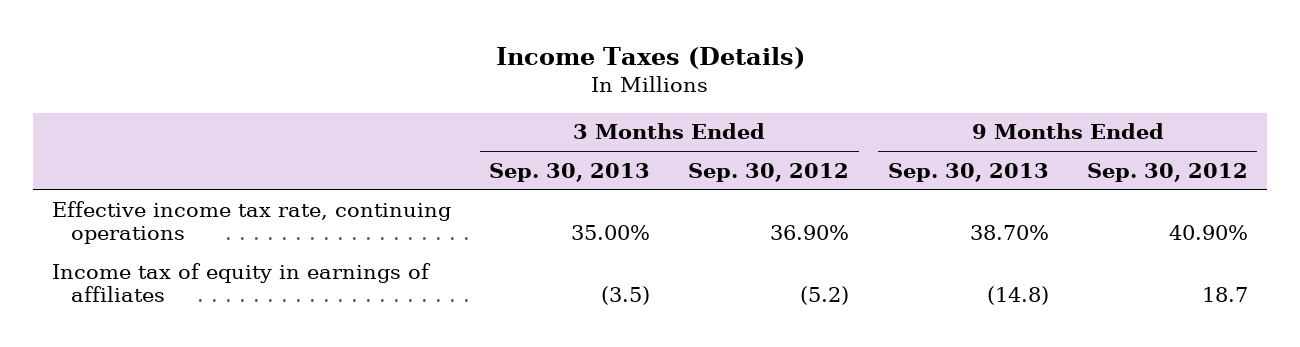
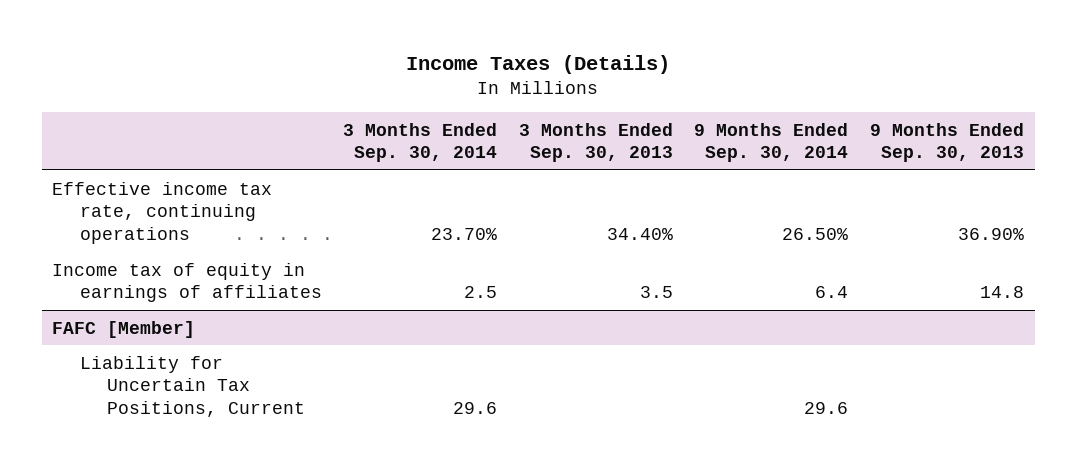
- | 3 Months Ended Sep. 30, 2013 | 3 Months Ended Sep. 30, 2012 | 9 Months Ended Sep. 30, 2013 | 9 Months Ended Sep. 30, 2012
+ | 3 Months Ended Sep. 30, 2014 | 3 Months Ended Sep. 30, 2013 | 9 Months Ended Sep. 30, 2014 | 9 Months Ended Sep. 30, 2013
- Effective income tax rate, continuing operations | 35.00% | 36.90% | 38.70% | 40.90%
- Income tax of equity in earnings of affiliates | (3.5) | (5.2) | (14.8) | 18.7
+ Effective income tax rate, continuing operations | 23.70% | 34.40% | 26.50% | 36.90%
+ Income tax of equity in earnings of affiliates | 2.5 | 3.5 | 6.4 | 14.8
+ FAFC [Member]
+ Liability for Uncertain Tax Positions, Current | 29.6 | | 29.6 |

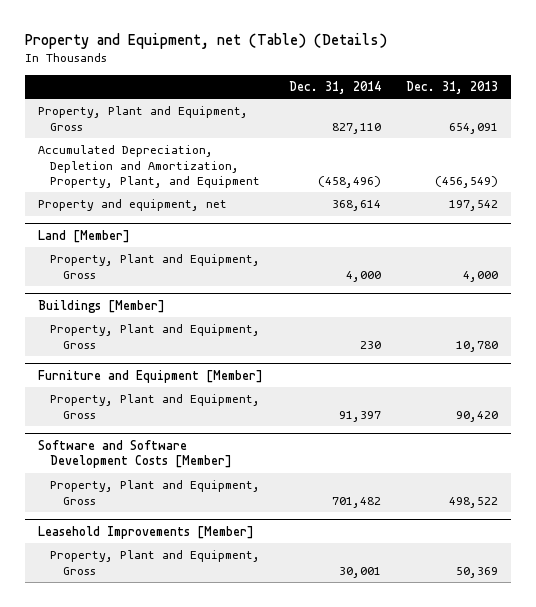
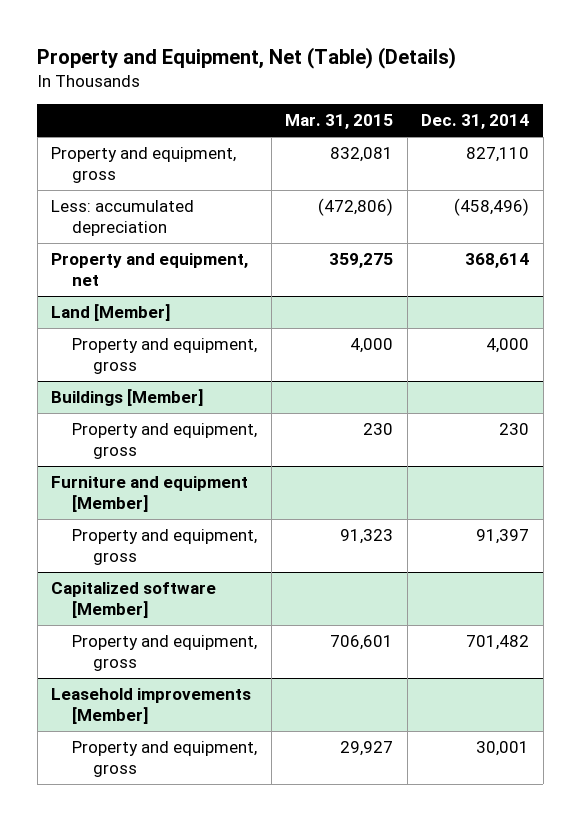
- Property and Equipment, net (Table) (Details)
+ Property and Equipment, Net (Table) (Details)
- | Dec. 31, 2014 | Dec. 31, 2013
+ | Mar. 31, 2015 | Dec. 31, 2014
- Property, Plant and Equipment, Gross | 827,110 | 654,091
- Accumulated Depreciation, Depletion and Amortization, Property, Plant, and Equipment | (458,496) | (456,549)
+ Property and equipment, gross | 832,081 | 827,110
+ Less: accumulated depreciation | (472,806) | (458,496)
@ Land [Member]
- Property, Plant and Equipment, Gross | 4,000 | 4,000
+ Property and equipment, gross | 4,000 | 4,000
@ Buildings [Member]
- Property, Plant and Equipment, Gross | 230 | 10,780
- Furniture and Equipment [Member]
- Property, Plant and Equipment, Gross | 91,397 | 90,420
- Software and Software Development Costs [Member]
- Property, Plant and Equipment, Gross | 701,482 | 498,522
- Leasehold Improvements [Member]
- Property, Plant and Equipment, Gross | 30,001 | 50,369
@ Buildings [Member]
+ Property and equipment, gross | 230 | 230
+ Furniture and equipment [Member]
+ Property and equipment, gross | 91,323 | 91,397
+ Capitalized software [Member]
+ Property and equipment, gross | 706,601 | 701,482
+ Leasehold improvements [Member]
+ Property and equipment, gross | 29,927 | 30,001

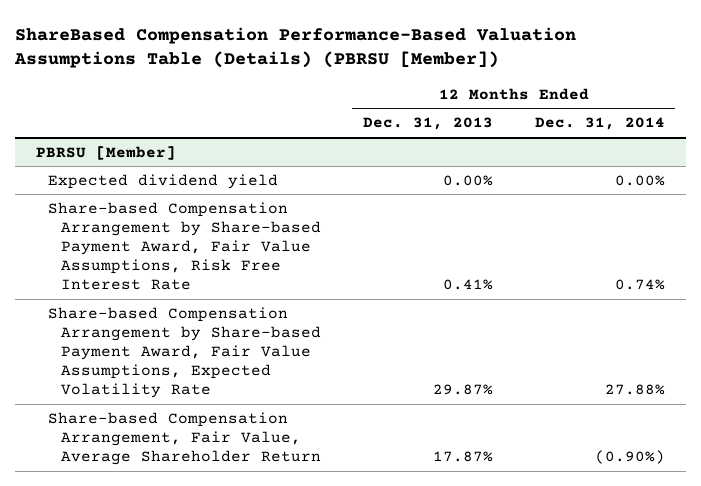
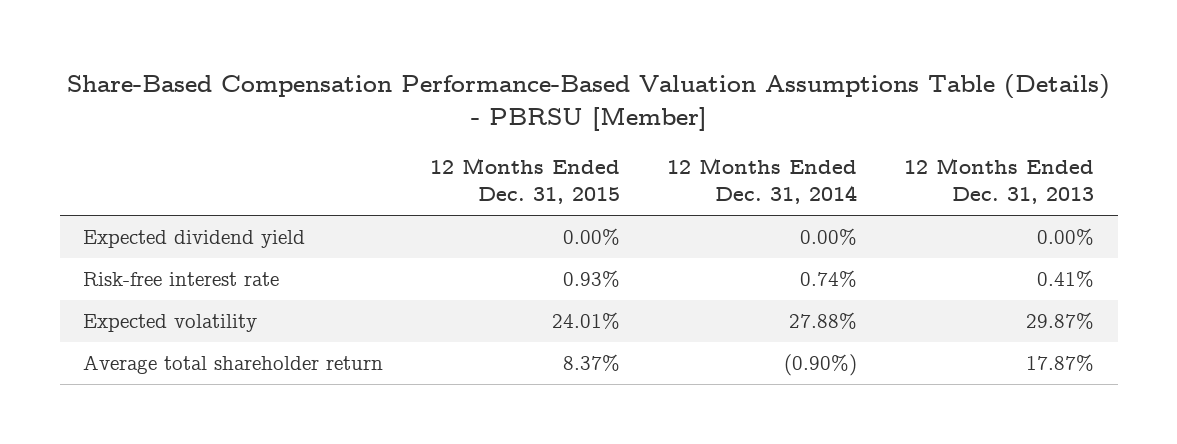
- ShareBased Compensation Performance-Based Valuation Assumptions Table (Details) (PBRSU [Member])
+ Share-Based Compensation Performance-Based Valuation Assumptions Table (Details) - PBRSU [Member]
- | 12 Months Ended Dec. 31, 2013 | 12 Months Ended Dec. 31, 2014
+ | 12 Months Ended Dec. 31, 2015 | 12 Months Ended Dec. 31, 2014 | 12 Months Ended Dec. 31, 2013
- PBRSU [Member]
- Share-based Compensation Arrangement by Share-based Payment Award, Fair Value Assumptions, Risk Free Interest Rate | 0.41% | 0.74%
- Share-based Compensation Arrangement by Share-based Payment Award, Fair Value Assumptions, Expected Volatility Rate | 29.87% | 27.88%
- Share-based Compensation Arrangement, Fair Value, Average Shareholder Return | 17.87% | (0.90%)
+ Risk-free interest rate | 0.93% | 0.74% | 0.41%
+ Expected volatility | 24.01% | 27.88% | 29.87%
+ Average total shareholder return | 8.37% | (0.90%) | 17.87%

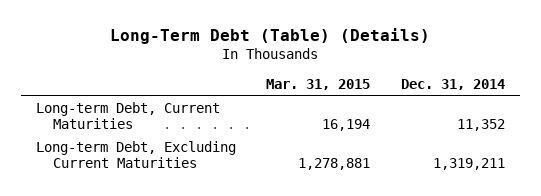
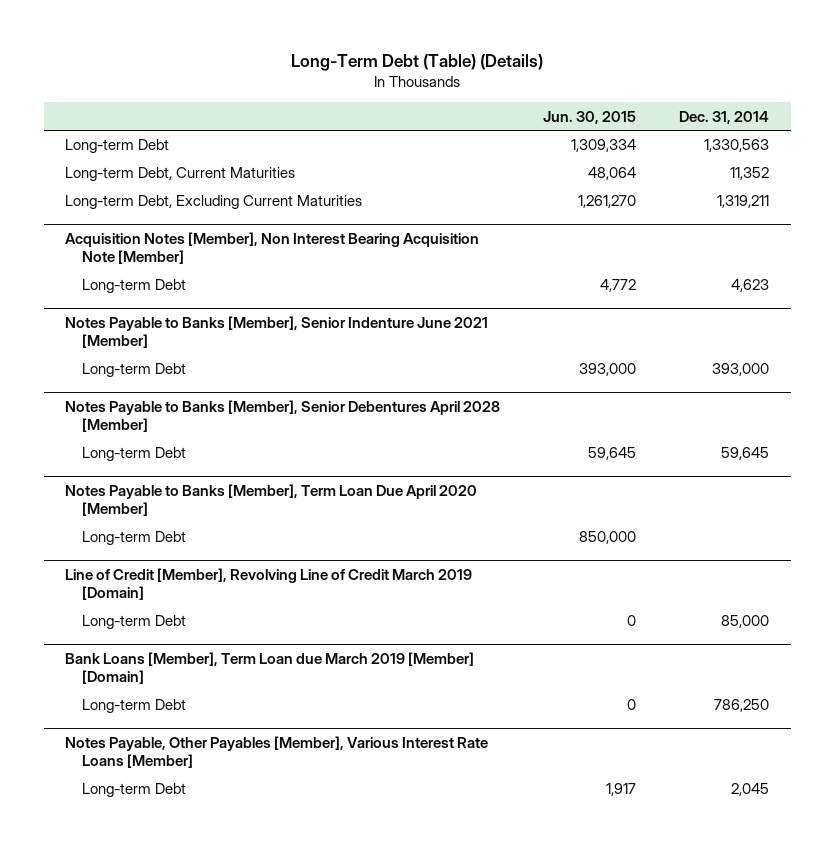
- | Mar. 31, 2015 | Dec. 31, 2014
+ | Jun. 30, 2015 | Dec. 31, 2014
+ Long-term Debt | 1,309,334 | 1,330,563
+ Acquisition Notes [Member], Non Interest Bearing Acquisition Note [Member]
+ Long-term Debt | 4,772 | 4,623
+ Notes Payable to Banks [Member], Senior Indenture June 2021 [Member]
+ Long-term Debt | 393,000 | 393,000
+ Notes Payable to Banks [Member], Senior Debentures April 2028 [Member]
+ Long-term Debt | 59,645 | 59,645
+ Notes Payable to Banks [Member], Term Loan Due April 2020 [Member]
+ Long-term Debt | 850,000 |
+ Line of Credit [Member], Revolving Line of Credit March 2019 [Domain]
+ Long-term Debt | 0 | 85,000
+ Bank Loans [Member], Term Loan due March 2019 [Member] [Domain]
+ Long-term Debt | 0 | 786,250
+ Notes Payable, Other Payables [Member], Various Interest Rate Loans [Member]
+ Long-term Debt | 1,917 | 2,045

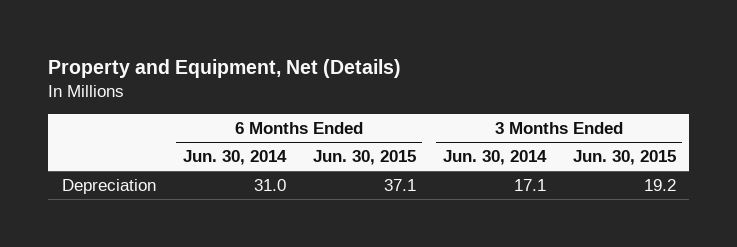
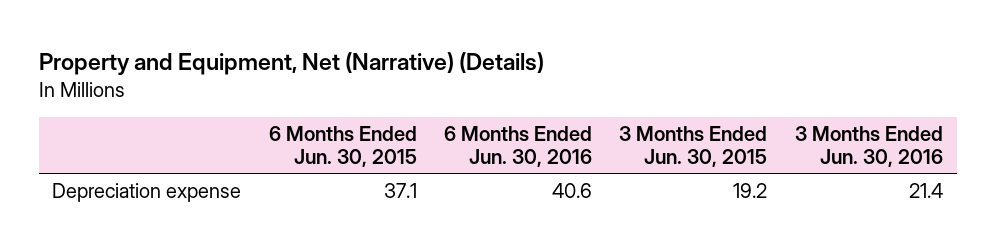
- Property and Equipment, Net (Details)
+ Property and Equipment, Net (Narrative) (Details)
- | 6 Months Ended Jun. 30, 2014 | 6 Months Ended Jun. 30, 2015 | 3 Months Ended Jun. 30, 2014 | 3 Months Ended Jun. 30, 2015
+ | 6 Months Ended Jun. 30, 2015 | 6 Months Ended Jun. 30, 2016 | 3 Months Ended Jun. 30, 2015 | 3 Months Ended Jun. 30, 2016
- Depreciation | 31.0 | 37.1 | 17.1 | 19.2
+ Depreciation expense | 37.1 | 40.6 | 19.2 | 21.4

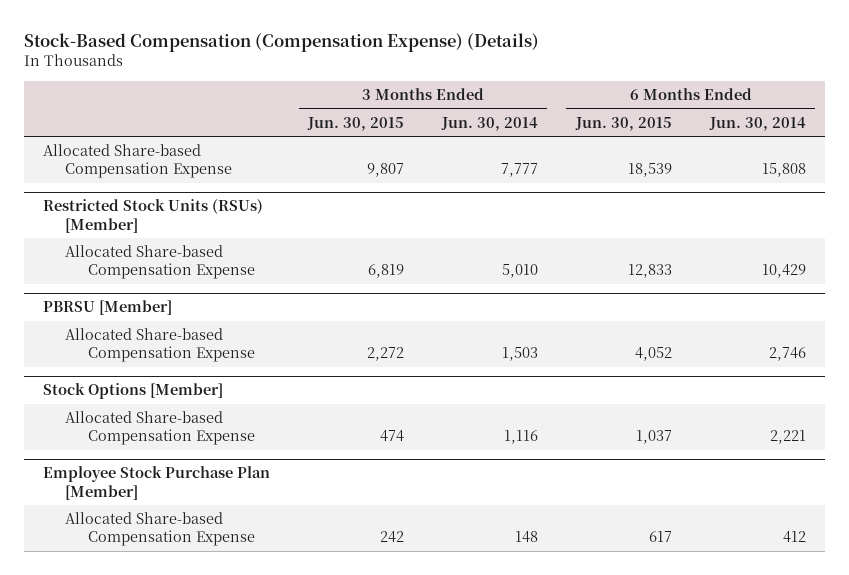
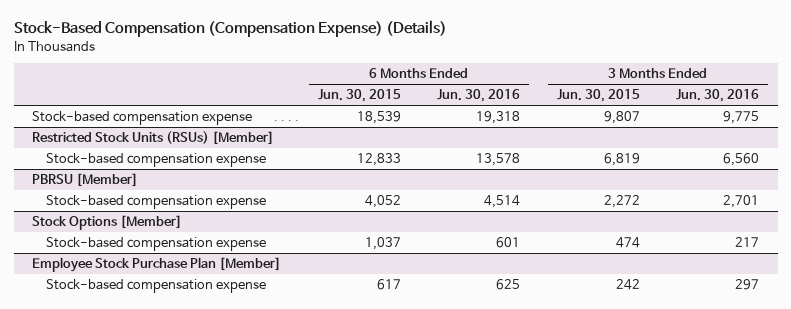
- | 3 Months Ended Jun. 30, 2015 | 3 Months Ended Jun. 30, 2014 | 6 Months Ended Jun. 30, 2015 | 6 Months Ended Jun. 30, 2014
+ | 6 Months Ended Jun. 30, 2015 | 6 Months Ended Jun. 30, 2016 | 3 Months Ended Jun. 30, 2015 | 3 Months Ended Jun. 30, 2016
- Allocated Share-based Compensation Expense | 9,807 | 7,777 | 18,539 | 15,808
+ Stock-based compensation expense | 18,539 | 19,318 | 9,807 | 9,775
@ Restricted Stock Units (RSUs) [Member]
- Allocated Share-based Compensation Expense | 6,819 | 5,010 | 12,833 | 10,429
+ Stock-based compensation expense | 12,833 | 13,578 | 6,819 | 6,560
@ PBRSU [Member]
- Allocated Share-based Compensation Expense | 2,272 | 1,503 | 4,052 | 2,746
+ Stock-based compensation expense | 4,052 | 4,514 | 2,272 | 2,701
@ Stock Options [Member]
- Allocated Share-based Compensation Expense | 474 | 1,116 | 1,037 | 2,221
+ Stock-based compensation expense | 1,037 | 601 | 474 | 217
@ Employee Stock Purchase Plan [Member]
- Allocated Share-based Compensation Expense | 242 | 148 | 617 | 412
+ Stock-based compensation expense | 617 | 625 | 242 | 297

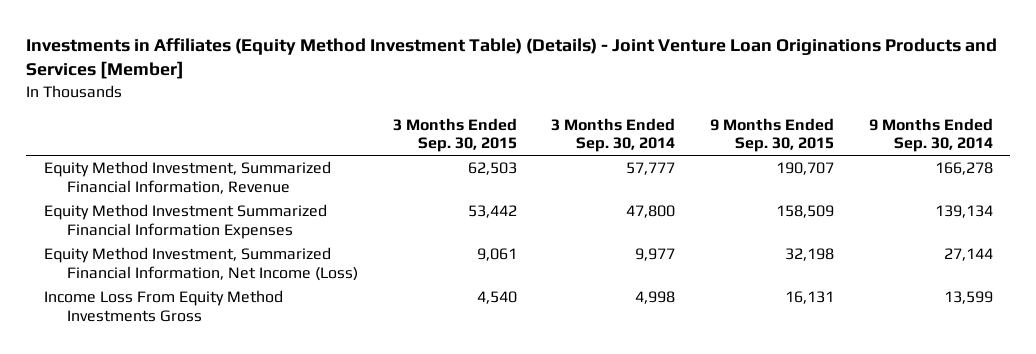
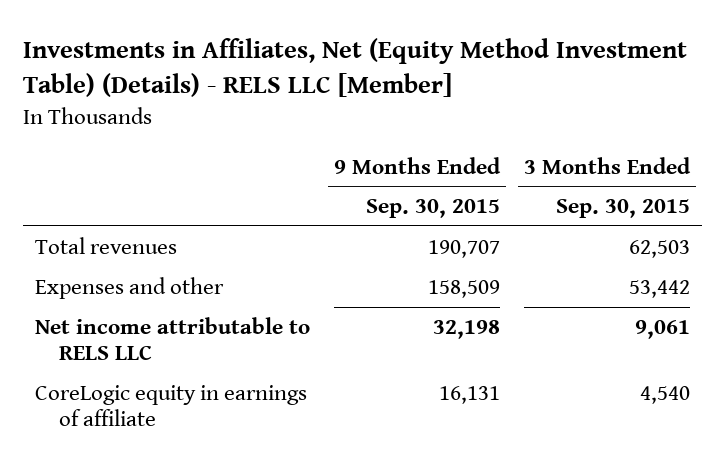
- Investments in Affiliates (Equity Method Investment Table) (Details) - Joint Venture Loan Originations Products and Services [Member]
+ Investments in Affiliates, Net (Equity Method Investment Table) (Details) - RELS LLC [Member]
- | 3 Months Ended Sep. 30, 2015 | 3 Months Ended Sep. 30, 2014 | 9 Months Ended Sep. 30, 2015 | 9 Months Ended Sep. 30, 2014
+ | 9 Months Ended Sep. 30, 2015 | 3 Months Ended Sep. 30, 2015
- Equity Method Investment, Summarized Financial Information, Revenue | 62,503 | 57,777 | 190,707 | 166,278
- Equity Method Investment Summarized Financial Information Expenses | 53,442 | 47,800 | 158,509 | 139,134
- Equity Method Investment, Summarized Financial Information, Net Income (Loss) | 9,061 | 9,977 | 32,198 | 27,144
- Income Loss From Equity Method Investments Gross | 4,540 | 4,998 | 16,131 | 13,599
+ Total revenues | 190,707 | 62,503
+ Expenses and other | 158,509 | 53,442
+ Net income attributable to RELS LLC | 32,198 | 9,061
+ CoreLogic equity in earnings of affiliate | 16,131 | 4,540

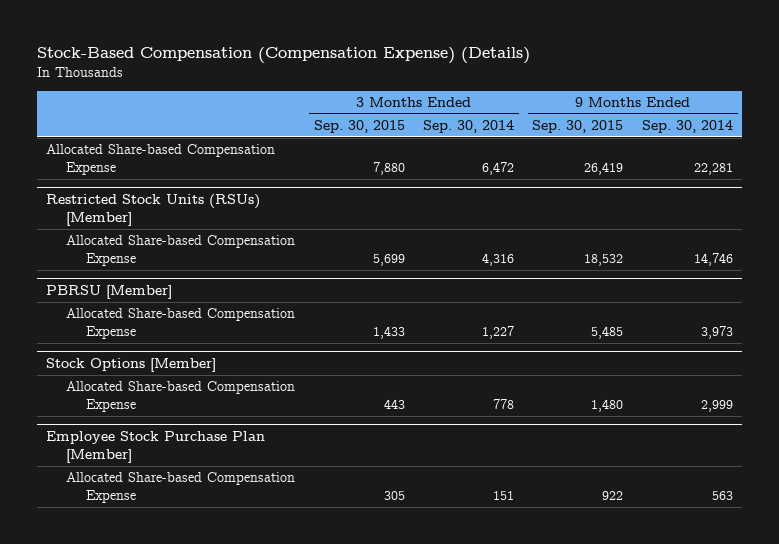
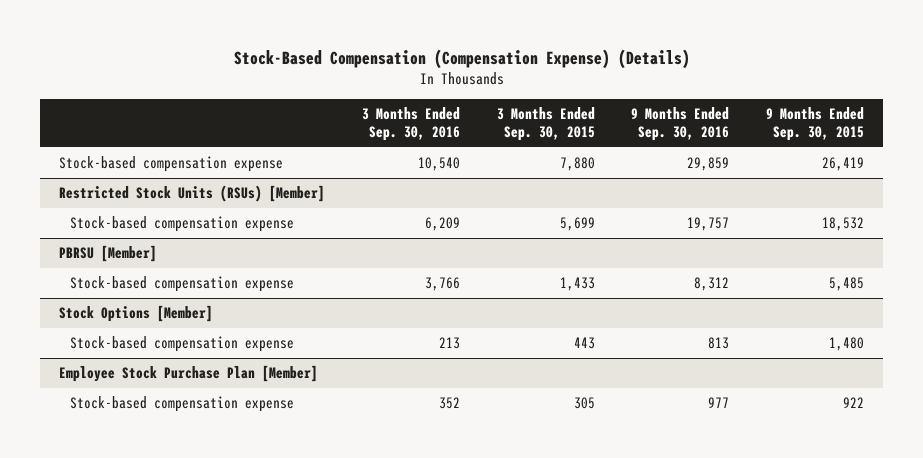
- | 3 Months Ended Sep. 30, 2015 | 3 Months Ended Sep. 30, 2014 | 9 Months Ended Sep. 30, 2015 | 9 Months Ended Sep. 30, 2014
+ | 3 Months Ended Sep. 30, 2016 | 3 Months Ended Sep. 30, 2015 | 9 Months Ended Sep. 30, 2016 | 9 Months Ended Sep. 30, 2015
- Allocated Share-based Compensation Expense | 7,880 | 6,472 | 26,419 | 22,281
+ Stock-based compensation expense | 10,540 | 7,880 | 29,859 | 26,419
@ Restricted Stock Units (RSUs) [Member]
- Allocated Share-based Compensation Expense | 5,699 | 4,316 | 18,532 | 14,746
+ Stock-based compensation expense | 6,209 | 5,699 | 19,757 | 18,532
@ PBRSU [Member]
- Allocated Share-based Compensation Expense | 1,433 | 1,227 | 5,485 | 3,973
+ Stock-based compensation expense | 3,766 | 1,433 | 8,312 | 5,485
@ Stock Options [Member]
- Allocated Share-based Compensation Expense | 443 | 778 | 1,480 | 2,999
+ Stock-based compensation expense | 213 | 443 | 813 | 1,480
@ Employee Stock Purchase Plan [Member]
- Allocated Share-based Compensation Expense | 305 | 151 | 922 | 563
+ Stock-based compensation expense | 352 | 305 | 977 | 922

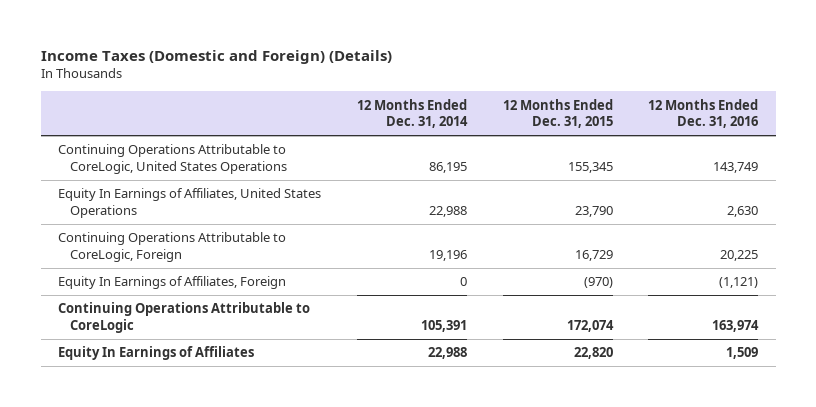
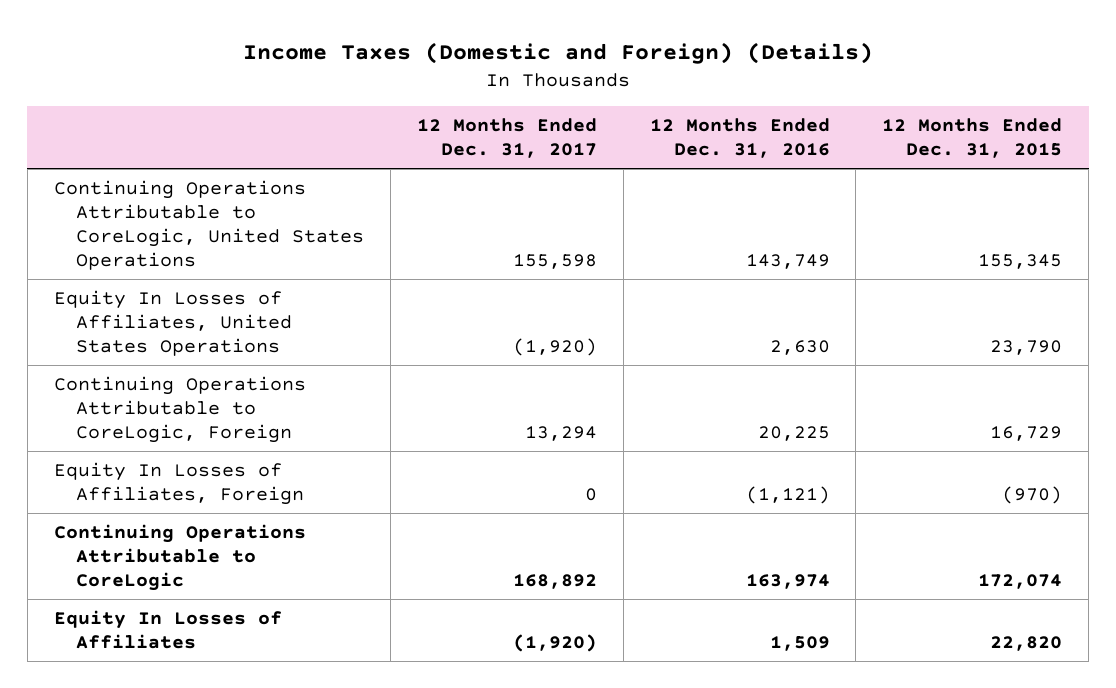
- | 12 Months Ended Dec. 31, 2014 | 12 Months Ended Dec. 31, 2015 | 12 Months Ended Dec. 31, 2016
+ | 12 Months Ended Dec. 31, 2017 | 12 Months Ended Dec. 31, 2016 | 12 Months Ended Dec. 31, 2015
- Equity In Earnings of Affiliates, United States Operations | 22,988 | 23,790 | 2,630
+ Equity In Losses of Affiliates, United States Operations | (1,920) | 2,630 | 23,790
- Equity In Earnings of Affiliates, Foreign | 0 | (970) | (1,121)
+ Equity In Losses of Affiliates, Foreign | 0 | (1,121) | (970)
- Equity In Earnings of Affiliates | 22,988 | 22,820 | 1,509
+ Equity In Losses of Affiliates | (1,920) | 1,509 | 22,820

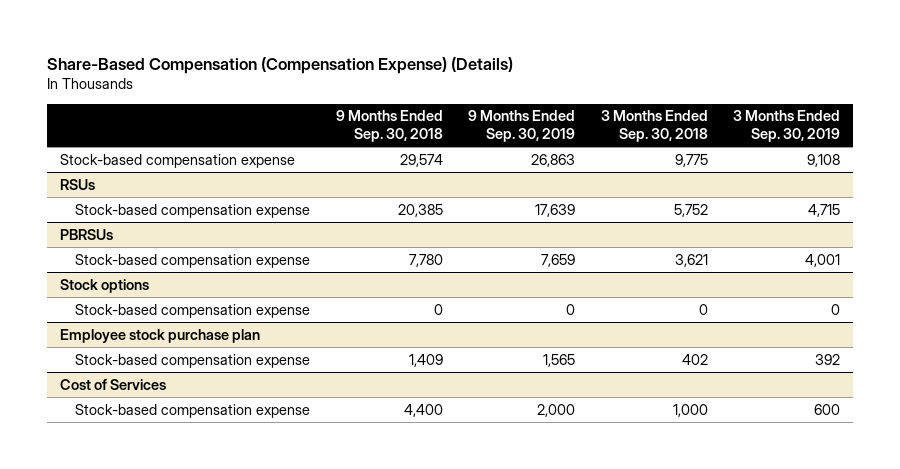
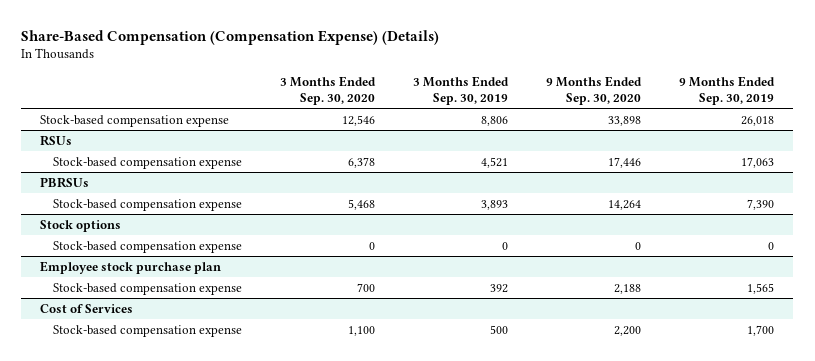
- | 9 Months Ended Sep. 30, 2018 | 9 Months Ended Sep. 30, 2019 | 3 Months Ended Sep. 30, 2018 | 3 Months Ended Sep. 30, 2019
+ | 3 Months Ended Sep. 30, 2020 | 3 Months Ended Sep. 30, 2019 | 9 Months Ended Sep. 30, 2020 | 9 Months Ended Sep. 30, 2019
- Stock-based compensation expense | 29,574 | 26,863 | 9,775 | 9,108
+ Stock-based compensation expense | 12,546 | 8,806 | 33,898 | 26,018
@ RSUs
- Stock-based compensation expense | 20,385 | 17,639 | 5,752 | 4,715
+ Stock-based compensation expense | 6,378 | 4,521 | 17,446 | 17,063
@ PBRSUs
- Stock-based compensation expense | 7,780 | 7,659 | 3,621 | 4,001
+ Stock-based compensation expense | 5,468 | 3,893 | 14,264 | 7,390
@ Cost of Services
- Stock-based compensation expense | 4,400 | 2,000 | 1,000 | 600
+ Stock-based compensation expense | 1,100 | 500 | 2,200 | 1,700

